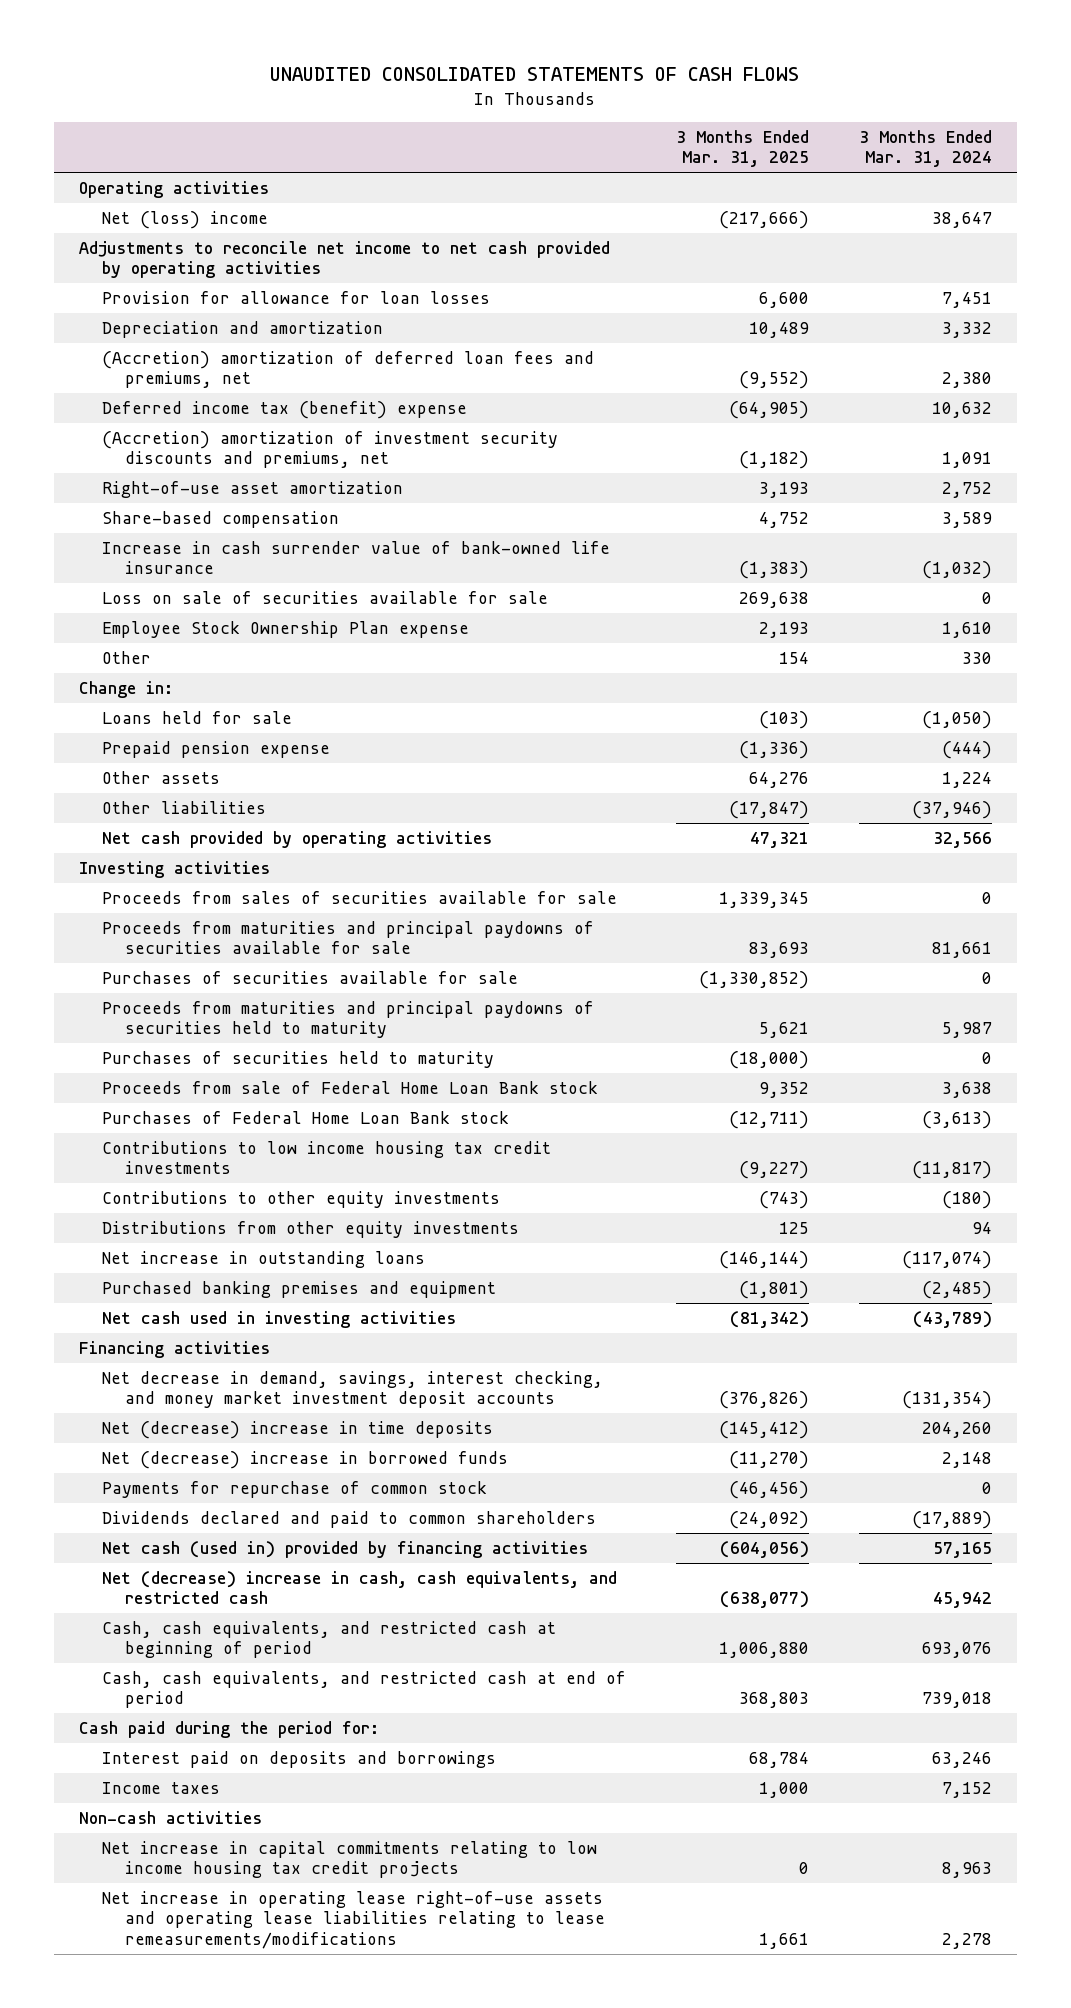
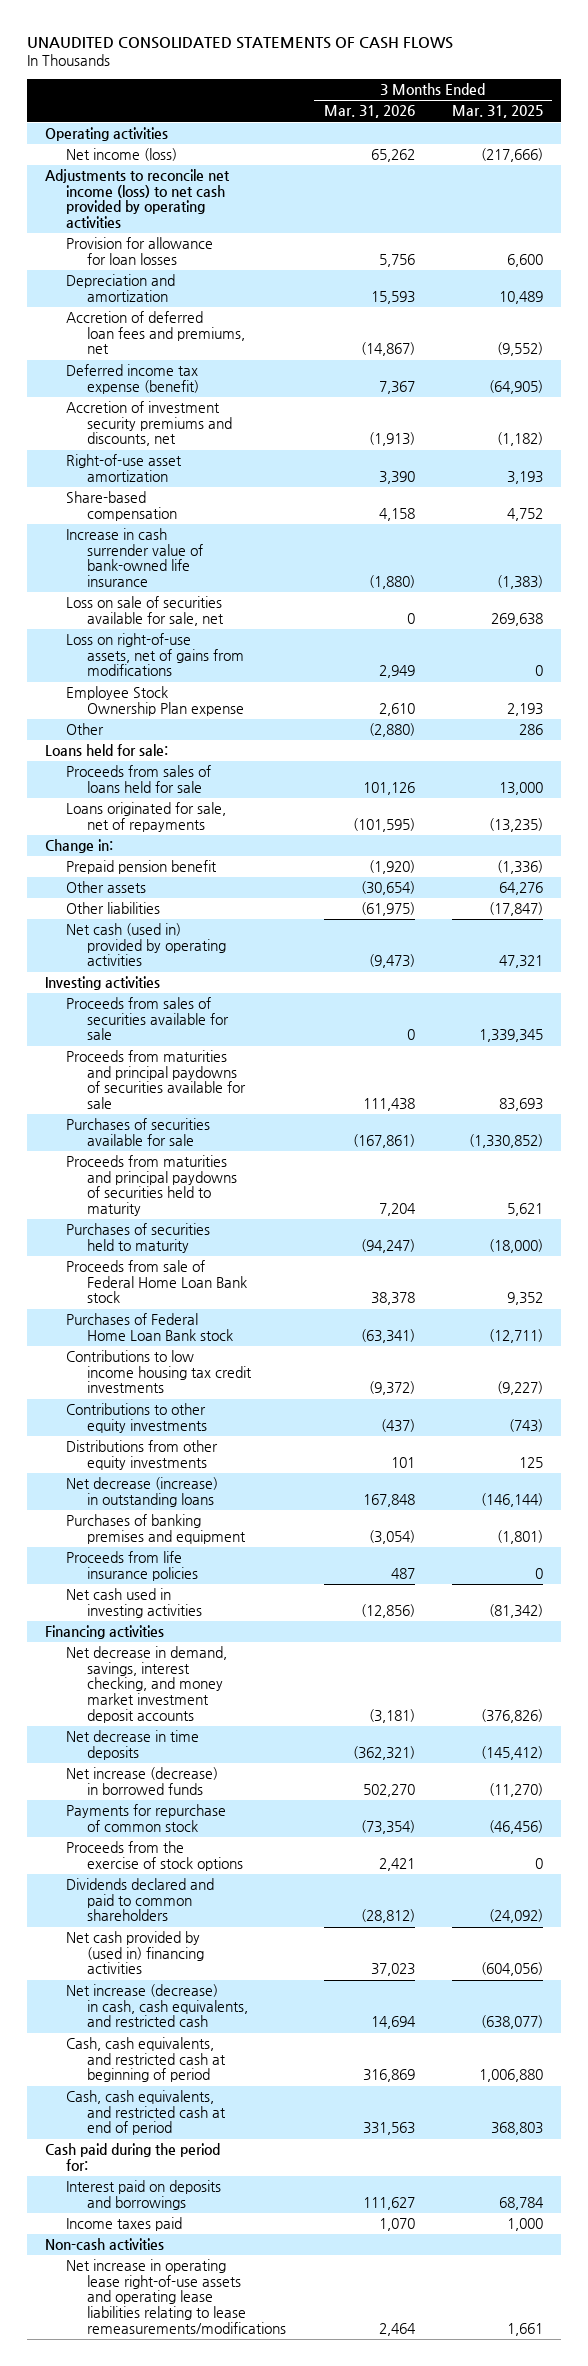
- | 3 Months Ended Mar. 31, 2025 | 3 Months Ended Mar. 31, 2024
+ | 3 Months Ended Mar. 31, 2026 | 3 Months Ended Mar. 31, 2025
- Net (loss) income | (217,666) | 38,647
- Adjustments to reconcile net income to net cash provided by operating activities
+ Net income (loss) | 65,262 | (217,666)
+ Adjustments to reconcile net income (loss) to net cash provided by operating activities
- (Accretion) amortization of deferred loan fees and premiums, net | (9,552) | 2,380
- Deferred income tax (benefit) expense | (64,905) | 10,632
- (Accretion) amortization of investment security discounts and premiums, net | (1,182) | 1,091
+ Accretion of deferred loan fees and premiums, net | (14,867) | (9,552)
+ Deferred income tax expense (benefit) | 7,367 | (64,905)
+ Accretion of investment security premiums and discounts, net | (1,913) | (1,182)
- Loss on sale of securities available for sale | 269,638 | 0
+ Loss on sale of securities available for sale, net | 0 | 269,638
+ Loss on right-of-use assets, net of gains from modifications | 2,949 | 0
- Other | 154 | 330
+ Other | (2,880) | 286
+ Loans held for sale:
+ Proceeds from sales of loans held for sale | 101,126 | 13,000
+ Loans originated for sale, net of repayments | (101,595) | (13,235)
- Loans held for sale | (103) | (1,050)
- Prepaid pension expense | (1,336) | (444)
+ Prepaid pension benefit | (1,920) | (1,336)
- Net cash provided by operating activities | 47,321 | 32,566
+ Net cash (used in) provided by operating activities | (9,473) | 47,321
- Net increase in outstanding loans | (146,144) | (117,074)
- Purchased banking premises and equipment | (1,801) | (2,485)
+ Net decrease (increase) in outstanding loans | 167,848 | (146,144)
+ Purchases of banking premises and equipment | (3,054) | (1,801)
+ Proceeds from life insurance policies | 487 | 0
- Net (decrease) increase in time deposits | (145,412) | 204,260
- Net (decrease) increase in borrowed funds | (11,270) | 2,148
+ Net decrease in time deposits | (362,321) | (145,412)
+ Net increase (decrease) in borrowed funds | 502,270 | (11,270)
+ Proceeds from the exercise of stock options | 2,421 | 0
- Net cash (used in) provided by financing activities | (604,056) | 57,165
- Net (decrease) increase in cash, cash equivalents, and restricted cash | (638,077) | 45,942
+ Net cash provided by (used in) financing activities | 37,023 | (604,056)
+ Net increase (decrease) in cash, cash equivalents, and restricted cash | 14,694 | (638,077)
- Income taxes | 1,000 | 7,152
+ Income taxes paid | 1,070 | 1,000
- Net increase in capital commitments relating to low income housing tax credit projects | 0 | 8,963

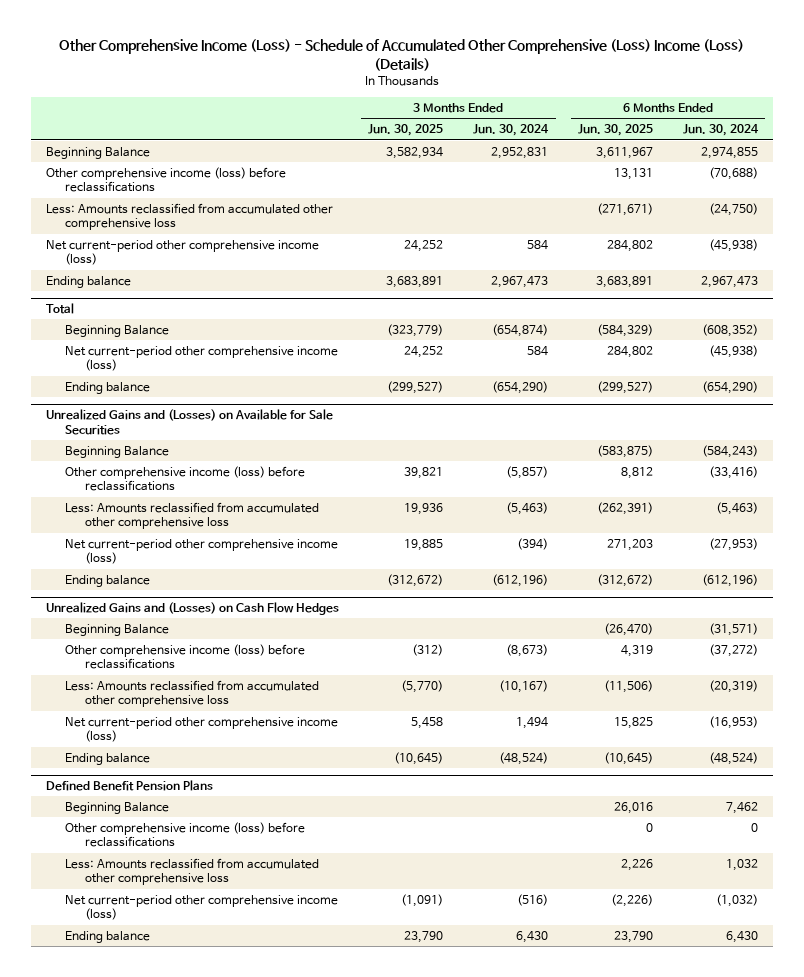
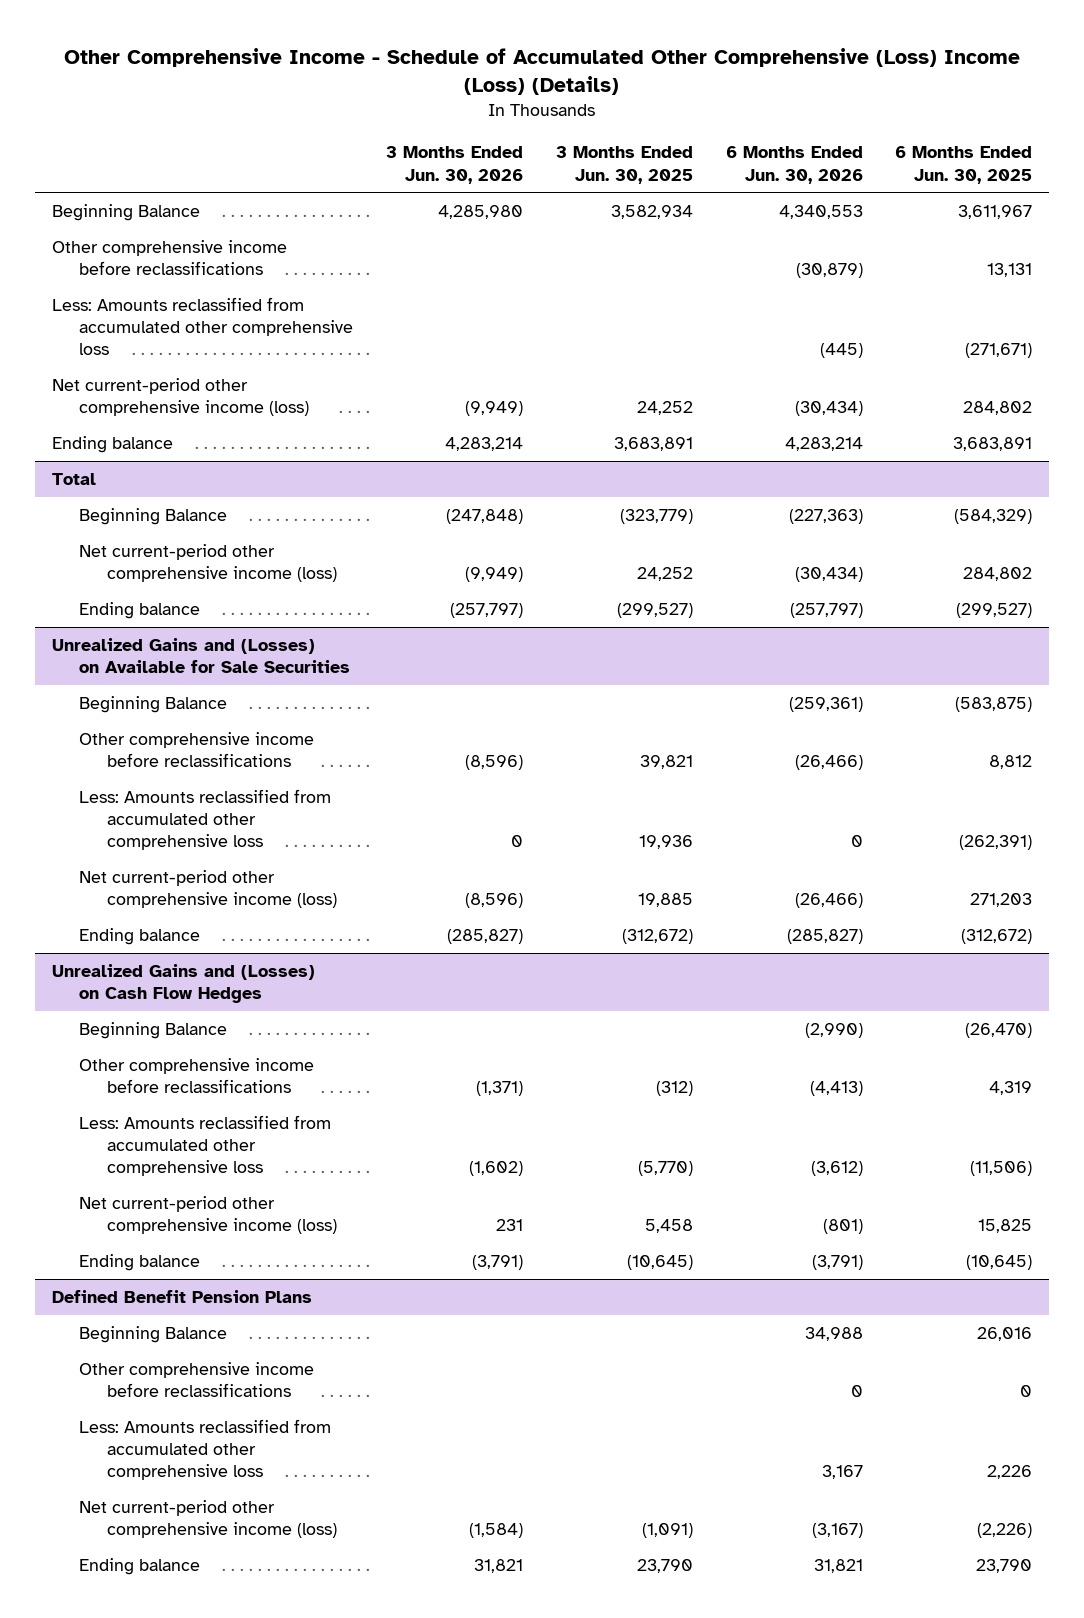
- Other Comprehensive Income (Loss) - Schedule of Accumulated Other Comprehensive (Loss) Income (Loss) (Details)
+ Other Comprehensive Income - Schedule of Accumulated Other Comprehensive (Loss) Income (Loss) (Details)
- | 3 Months Ended Jun. 30, 2025 | 3 Months Ended Jun. 30, 2024 | 6 Months Ended Jun. 30, 2025 | 6 Months Ended Jun. 30, 2024
+ | 3 Months Ended Jun. 30, 2026 | 3 Months Ended Jun. 30, 2025 | 6 Months Ended Jun. 30, 2026 | 6 Months Ended Jun. 30, 2025
- Other comprehensive income (loss) before reclassifications | | | 13,131 | (70,688)
+ Other comprehensive income before reclassifications | | | (30,879) | 13,131
@ Unrealized Gains and (Losses) on Available for Sale Securities
- Other comprehensive income (loss) before reclassifications | 39,821 | (5,857) | 8,812 | (33,416)
+ Other comprehensive income before reclassifications | (8,596) | 39,821 | (26,466) | 8,812
@ Unrealized Gains and (Losses) on Cash Flow Hedges
- Other comprehensive income (loss) before reclassifications | (312) | (8,673) | 4,319 | (37,272)
+ Other comprehensive income before reclassifications | (1,371) | (312) | (4,413) | 4,319
@ Defined Benefit Pension Plans
- Other comprehensive income (loss) before reclassifications | | | 0 | 0
+ Other comprehensive income before reclassifications | | | 0 | 0

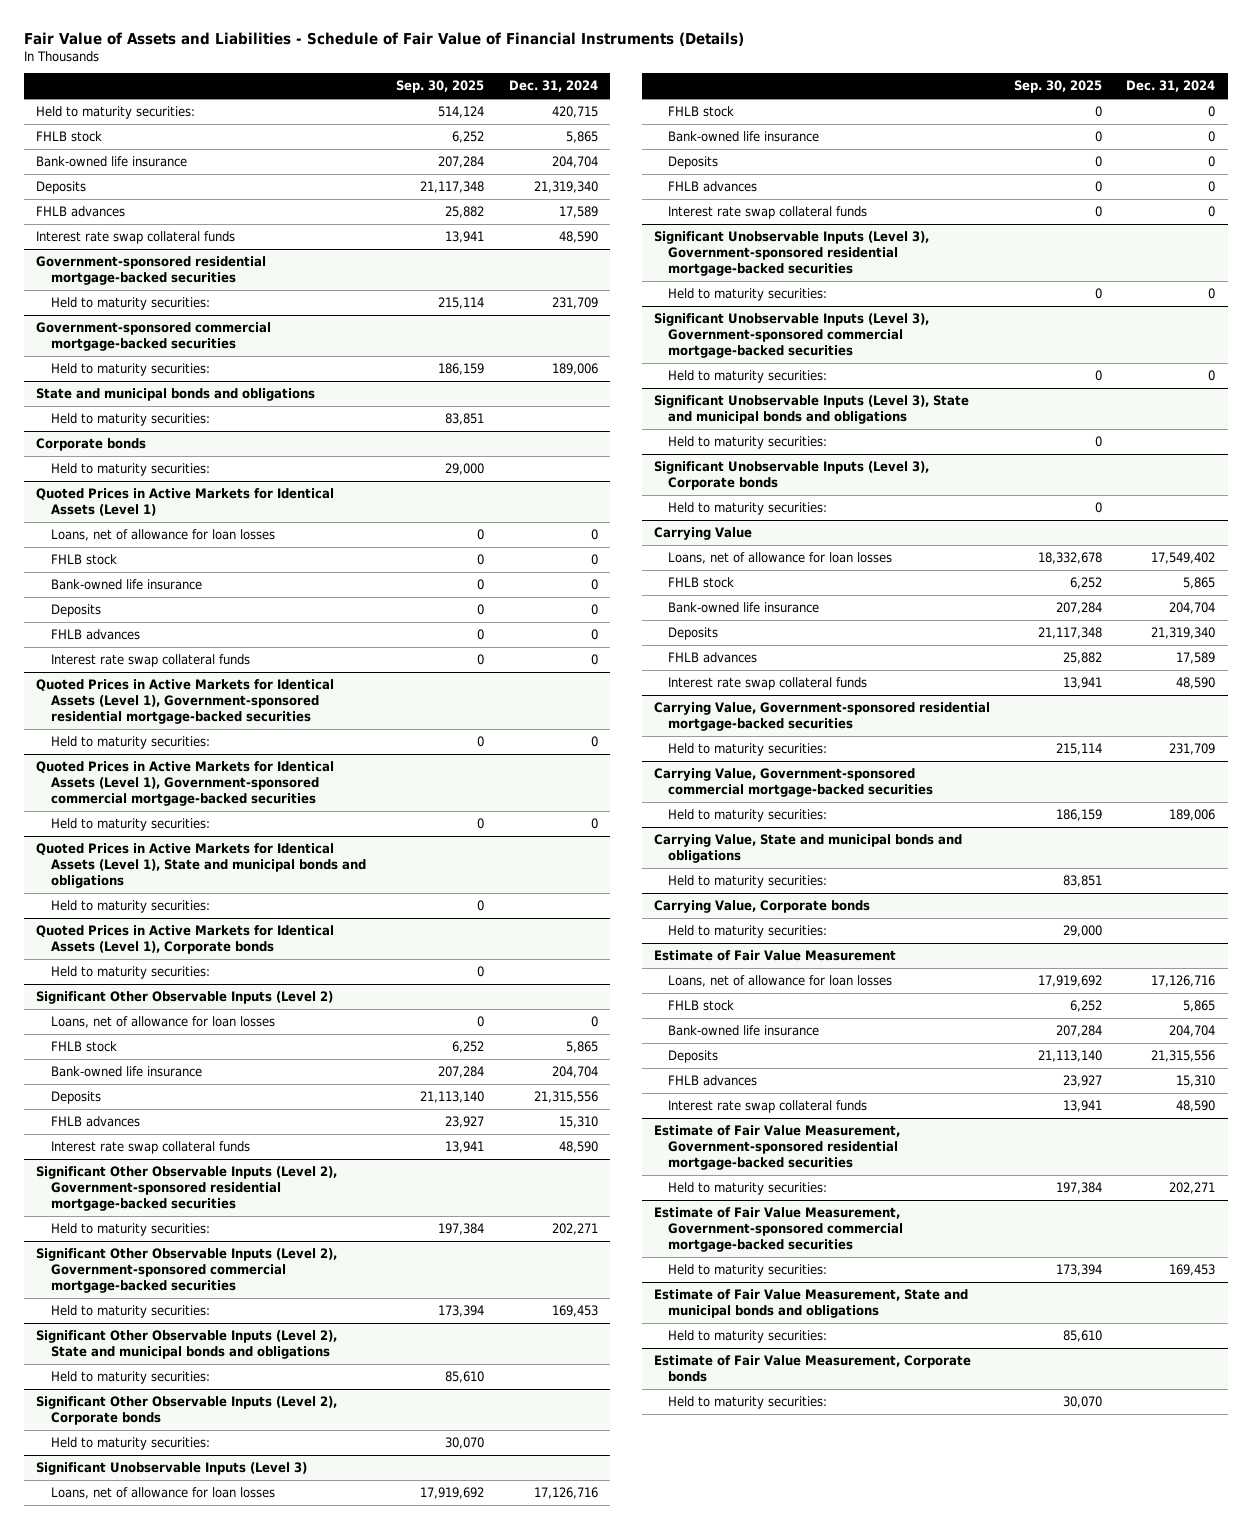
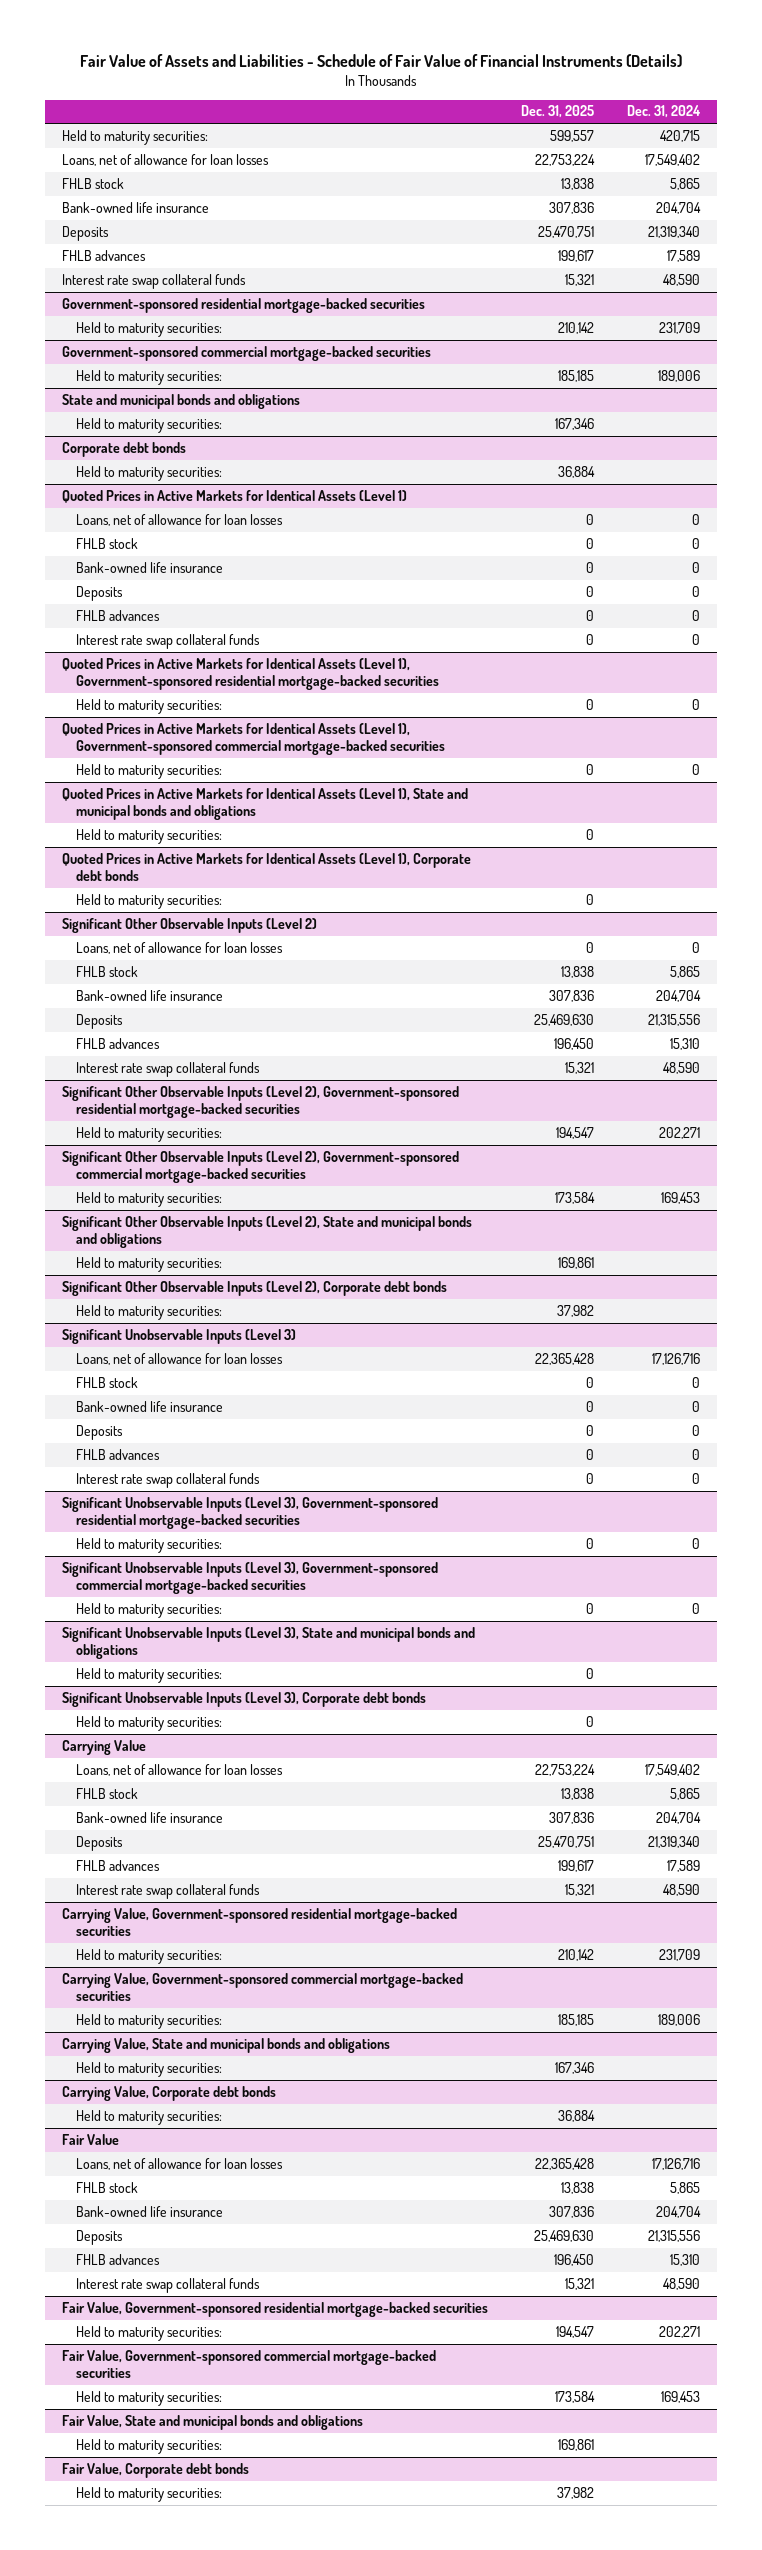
- | Sep. 30, 2025 | Dec. 31, 2024
+ | Dec. 31, 2025 | Dec. 31, 2024
+ Loans, net of allowance for loan losses | 22,753,224 | 17,549,402
- Corporate bonds
+ Corporate debt bonds
- Quoted Prices in Active Markets for Identical Assets (Level 1), Corporate bonds
+ Quoted Prices in Active Markets for Identical Assets (Level 1), Corporate debt bonds
- Significant Other Observable Inputs (Level 2), Corporate bonds
+ Significant Other Observable Inputs (Level 2), Corporate debt bonds
- Significant Unobservable Inputs (Level 3), Corporate bonds
+ Significant Unobservable Inputs (Level 3), Corporate debt bonds
- Carrying Value, Corporate bonds
+ Carrying Value, Corporate debt bonds
- Estimate of Fair Value Measurement
+ Fair Value
- Estimate of Fair Value Measurement, Government-sponsored residential mortgage-backed securities
+ Fair Value, Government-sponsored residential mortgage-backed securities
- Estimate of Fair Value Measurement, Government-sponsored commercial mortgage-backed securities
+ Fair Value, Government-sponsored commercial mortgage-backed securities
- Estimate of Fair Value Measurement, State and municipal bonds and obligations
+ Fair Value, State and municipal bonds and obligations
- Estimate of Fair Value Measurement, Corporate bonds
+ Fair Value, Corporate debt bonds

